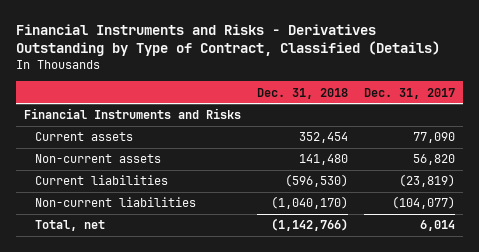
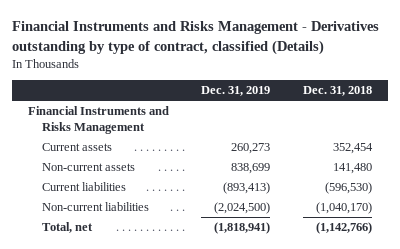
- Financial Instruments and Risks - Derivatives Outstanding by Type of Contract, Classified (Details)
+ Financial Instruments and Risks Management - Derivatives outstanding by type of contract, classified (Details)
- | Dec. 31, 2018 | Dec. 31, 2017
+ | Dec. 31, 2019 | Dec. 31, 2018
- Financial Instruments and Risks
+ Financial Instruments and Risks Management

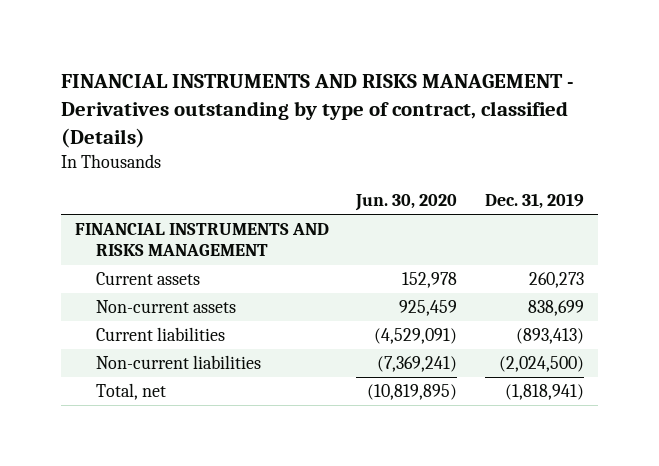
- Financial Instruments and Risks Management - Derivatives outstanding by type of contract, classified (Details)
+ FINANCIAL INSTRUMENTS AND RISKS MANAGEMENT - Derivatives outstanding by type of contract, classified (Details)
- | Dec. 31, 2019 | Dec. 31, 2018
+ | Jun. 30, 2020 | Dec. 31, 2019
- Financial Instruments and Risks Management
+ FINANCIAL INSTRUMENTS AND RISKS MANAGEMENT

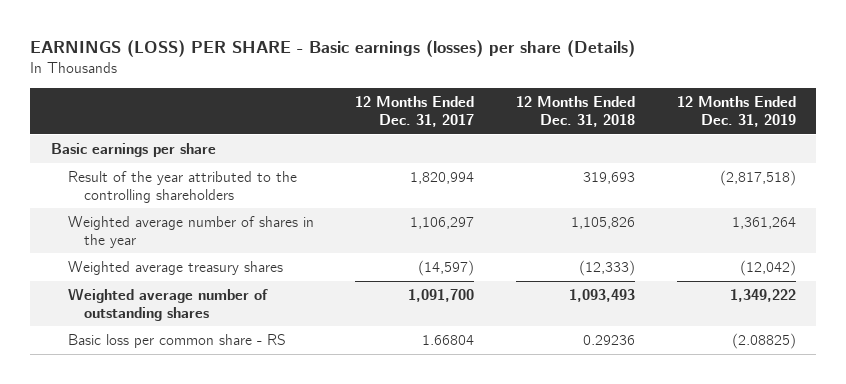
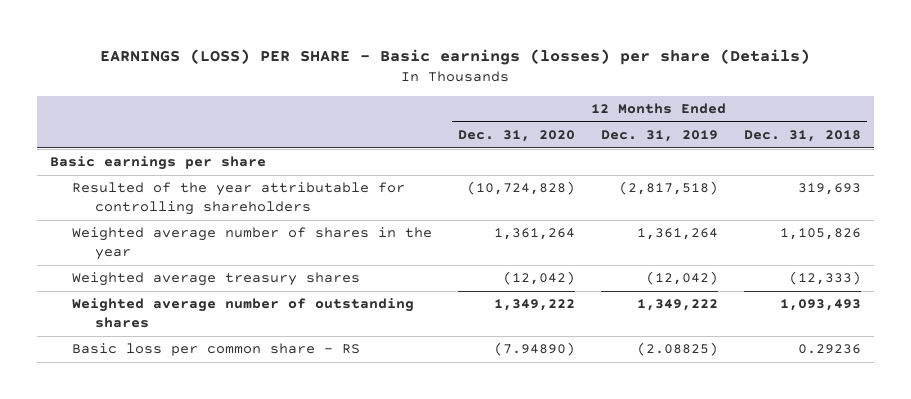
- | 12 Months Ended Dec. 31, 2017 | 12 Months Ended Dec. 31, 2018 | 12 Months Ended Dec. 31, 2019
+ | 12 Months Ended Dec. 31, 2020 | 12 Months Ended Dec. 31, 2019 | 12 Months Ended Dec. 31, 2018
- Result of the year attributed to the controlling shareholders | 1,820,994 | 319,693 | (2,817,518)
+ Resulted of the year attributable for controlling shareholders | (10,724,828) | (2,817,518) | 319,693

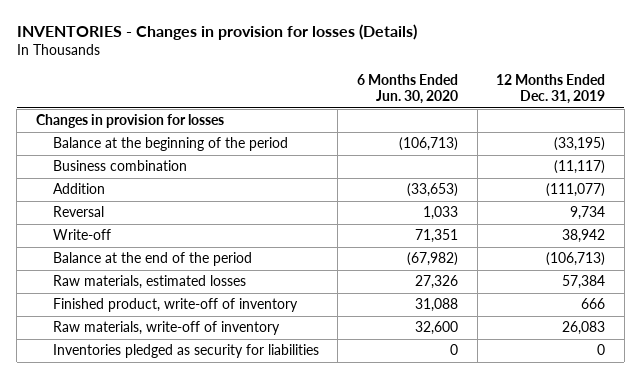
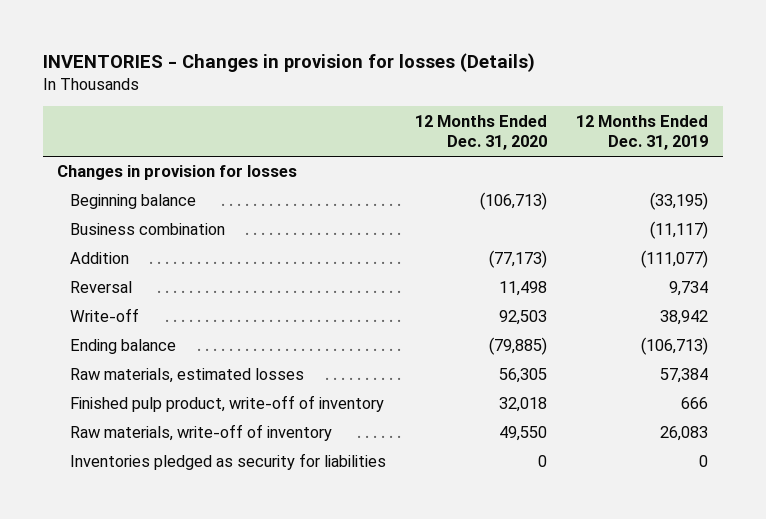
- | 6 Months Ended Jun. 30, 2020 | 12 Months Ended Dec. 31, 2019
+ | 12 Months Ended Dec. 31, 2020 | 12 Months Ended Dec. 31, 2019
- Balance at the beginning of the period | (106,713) | (33,195)
+ Beginning balance | (106,713) | (33,195)
- Balance at the end of the period | (67,982) | (106,713)
+ Ending balance | (79,885) | (106,713)
- Finished product, write-off of inventory | 31,088 | 666
+ Finished pulp product, write-off of inventory | 32,018 | 666

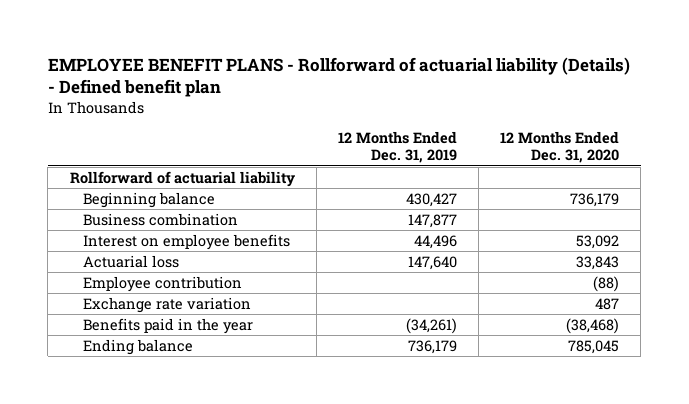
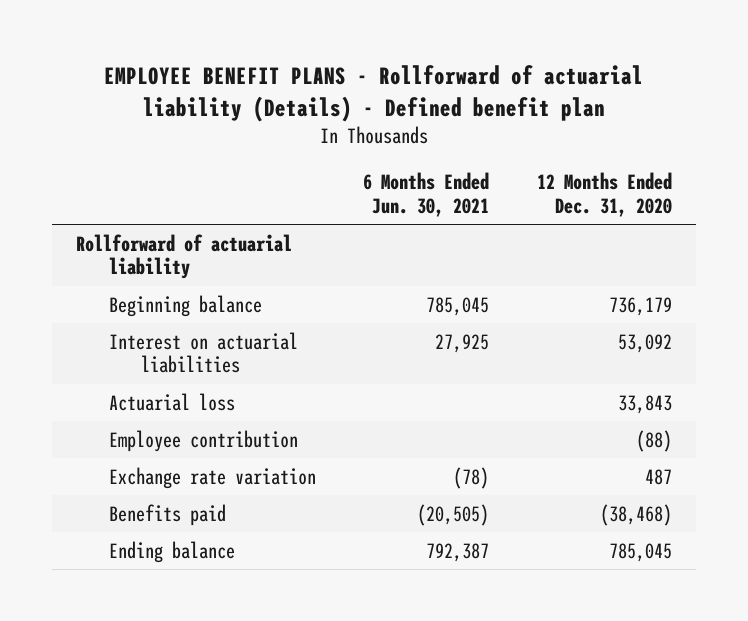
- | 12 Months Ended Dec. 31, 2019 | 12 Months Ended Dec. 31, 2020
+ | 6 Months Ended Jun. 30, 2021 | 12 Months Ended Dec. 31, 2020
- Business combination | 147,877 |
- Interest on employee benefits | 44,496 | 53,092
+ Interest on actuarial liabilities | 27,925 | 53,092
- Benefits paid in the year | (34,261) | (38,468)
+ Benefits paid | (20,505) | (38,468)

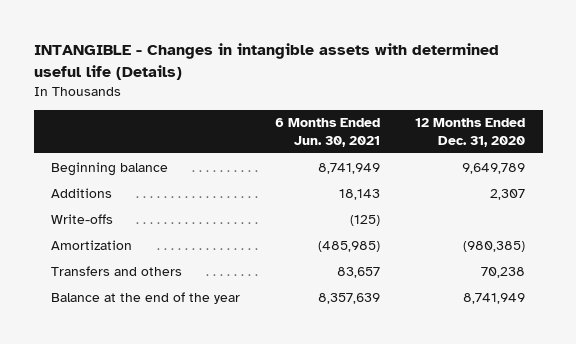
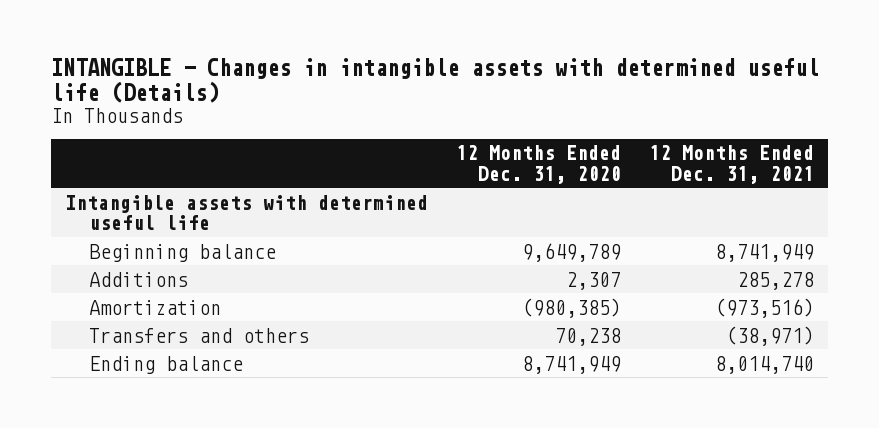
- | 6 Months Ended Jun. 30, 2021 | 12 Months Ended Dec. 31, 2020
+ | 12 Months Ended Dec. 31, 2020 | 12 Months Ended Dec. 31, 2021
+ Intangible assets with determined useful life
- Write-offs | (125) |
- Balance at the end of the year | 8,357,639 | 8,741,949
+ Ending balance | 8,741,949 | 8,014,740

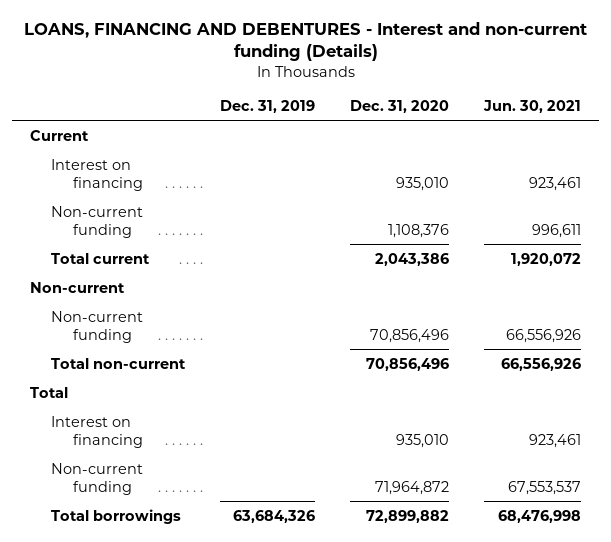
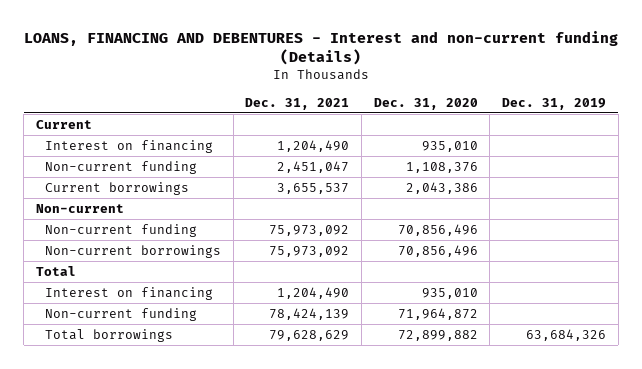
- | Dec. 31, 2019 | Dec. 31, 2020 | Jun. 30, 2021
+ | Dec. 31, 2021 | Dec. 31, 2020 | Dec. 31, 2019
- Total current | | 2,043,386 | 1,920,072
+ Current borrowings | 3,655,537 | 2,043,386 |
- Total non-current | | 70,856,496 | 66,556,926
+ Non-current borrowings | 75,973,092 | 70,856,496 |

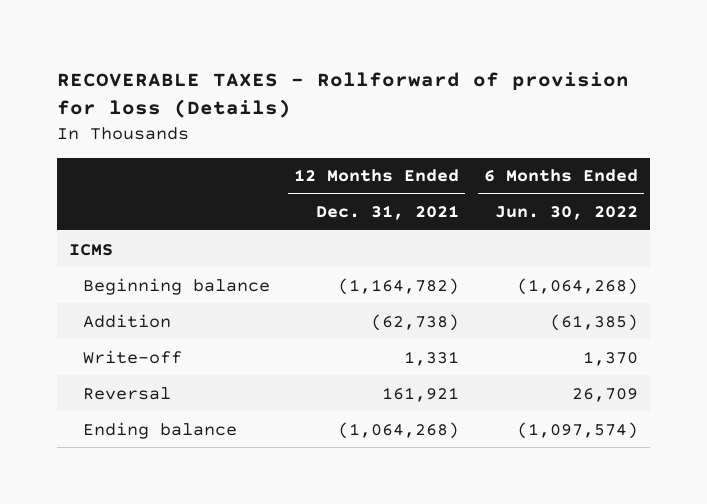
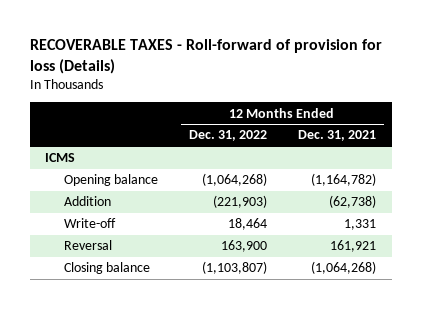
- RECOVERABLE TAXES - Rollforward of provision for loss (Details)
+ RECOVERABLE TAXES - Roll-forward of provision for loss (Details)
- | 12 Months Ended Dec. 31, 2021 | 6 Months Ended Jun. 30, 2022
+ | 12 Months Ended Dec. 31, 2022 | 12 Months Ended Dec. 31, 2021
- Beginning balance | (1,164,782) | (1,064,268)
+ Opening balance | (1,064,268) | (1,164,782)
- Ending balance | (1,064,268) | (1,097,574)
+ Closing balance | (1,103,807) | (1,064,268)

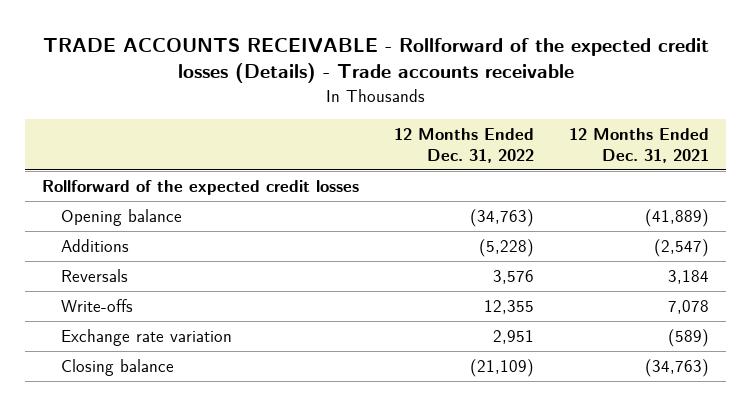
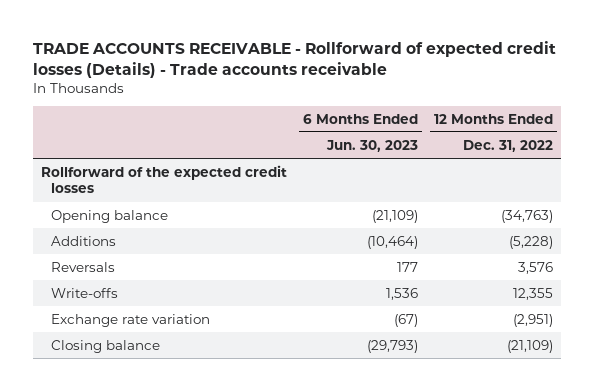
- TRADE ACCOUNTS RECEIVABLE - Rollforward of the expected credit losses (Details) - Trade accounts receivable
+ TRADE ACCOUNTS RECEIVABLE - Rollforward of expected credit losses (Details) - Trade accounts receivable
- | 12 Months Ended Dec. 31, 2022 | 12 Months Ended Dec. 31, 2021
+ | 6 Months Ended Jun. 30, 2023 | 12 Months Ended Dec. 31, 2022
- Exchange rate variation | 2,951 | (589)
+ Exchange rate variation | (67) | (2,951)

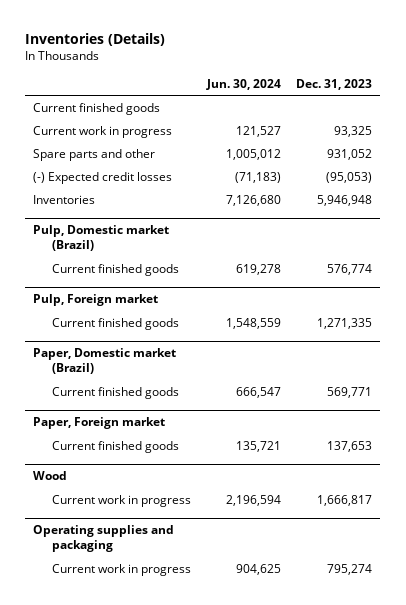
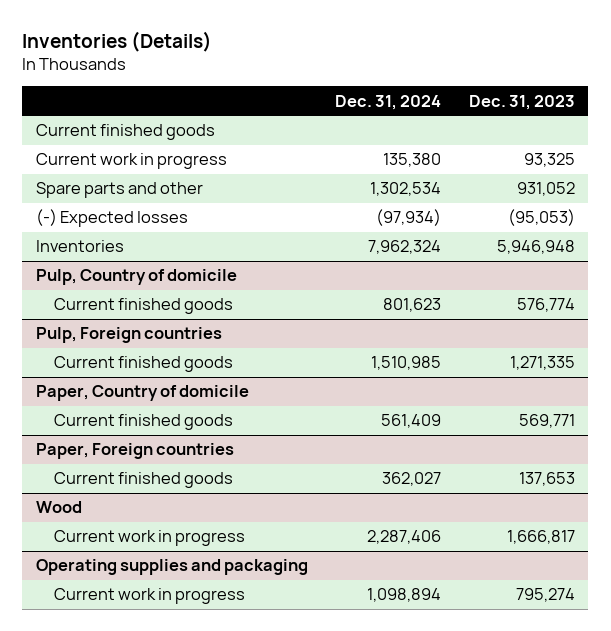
- | Jun. 30, 2024 | Dec. 31, 2023
+ | Dec. 31, 2024 | Dec. 31, 2023
- (-) Expected credit losses | (71,183) | (95,053)
+ (-) Expected losses | (97,934) | (95,053)
- Pulp, Domestic market (Brazil)
+ Pulp, Country of domicile
- Pulp, Foreign market
+ Pulp, Foreign countries
- Paper, Domestic market (Brazil)
+ Paper, Country of domicile
- Paper, Foreign market
+ Paper, Foreign countries

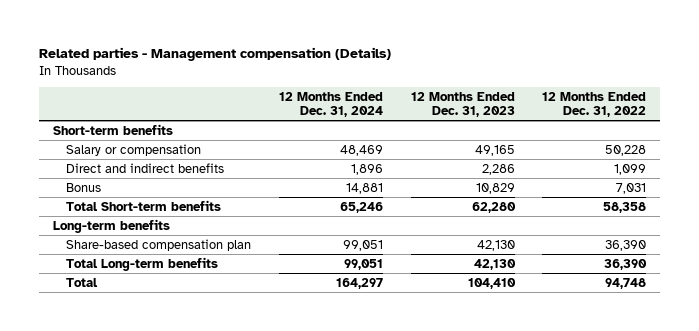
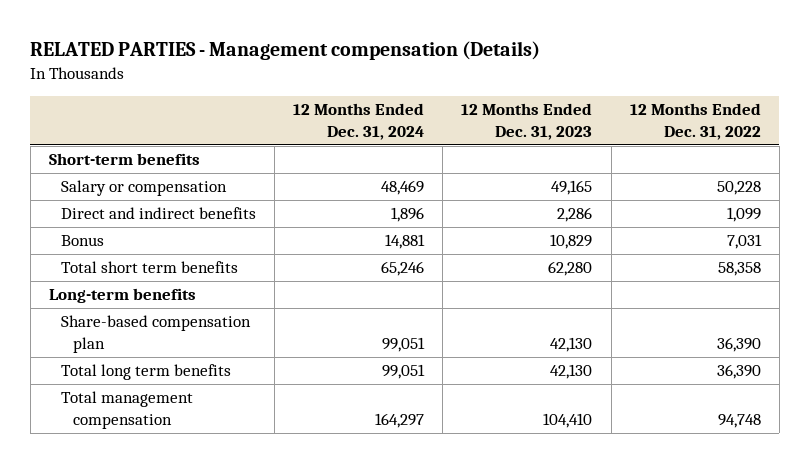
- Related parties - Management compensation (Details)
+ RELATED PARTIES - Management compensation (Details)
- Total Short-term benefits | 65,246 | 62,280 | 58,358
+ Total short term benefits | 65,246 | 62,280 | 58,358
- Total Long-term benefits | 99,051 | 42,130 | 36,390
- Total | 164,297 | 104,410 | 94,748
+ Total long term benefits | 99,051 | 42,130 | 36,390
+ Total management compensation | 164,297 | 104,410 | 94,748

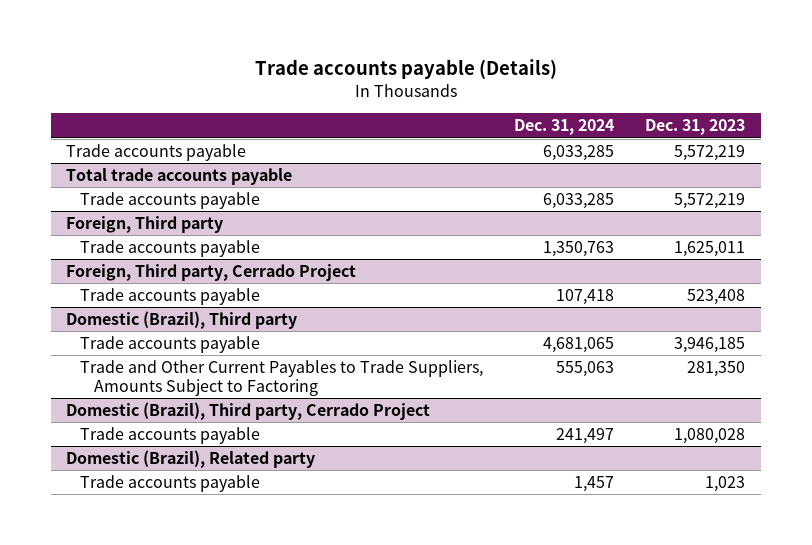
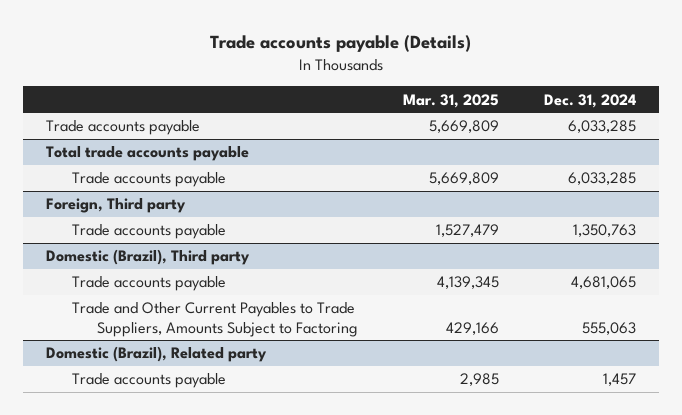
- | Dec. 31, 2024 | Dec. 31, 2023
+ | Mar. 31, 2025 | Dec. 31, 2024
- Foreign, Third party, Cerrado Project
- Trade accounts payable | 107,418 | 523,408
- Domestic (Brazil), Third party, Cerrado Project
- Trade accounts payable | 241,497 | 1,080,028

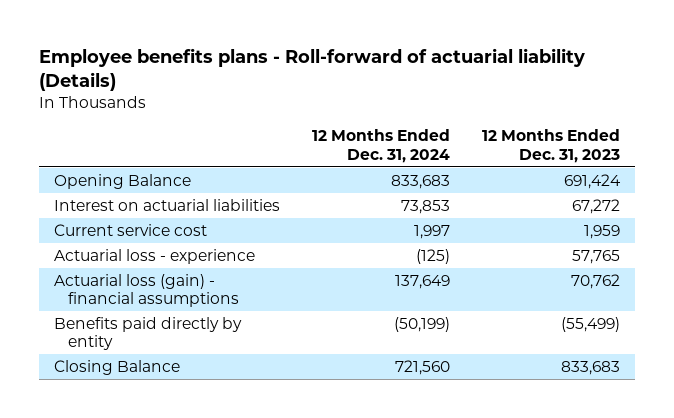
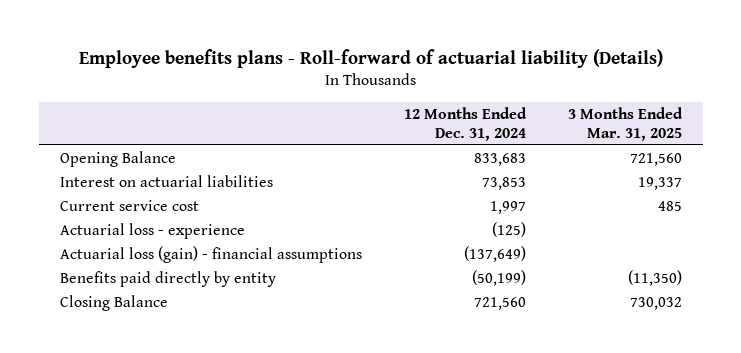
- | 12 Months Ended Dec. 31, 2024 | 12 Months Ended Dec. 31, 2023
+ | 12 Months Ended Dec. 31, 2024 | 3 Months Ended Mar. 31, 2025
- Actuarial loss (gain) - financial assumptions | 137,649 | 70,762
+ Actuarial loss (gain) - financial assumptions | (137,649) |

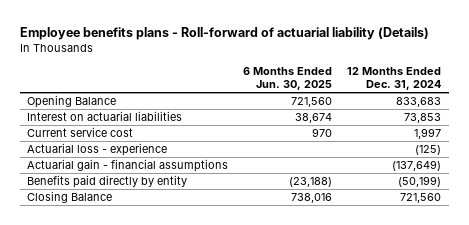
- | 12 Months Ended Dec. 31, 2024 | 3 Months Ended Mar. 31, 2025
+ | 6 Months Ended Jun. 30, 2025 | 12 Months Ended Dec. 31, 2024
- Actuarial loss (gain) - financial assumptions | (137,649) |
+ Actuarial gain - financial assumptions | | (137,649)

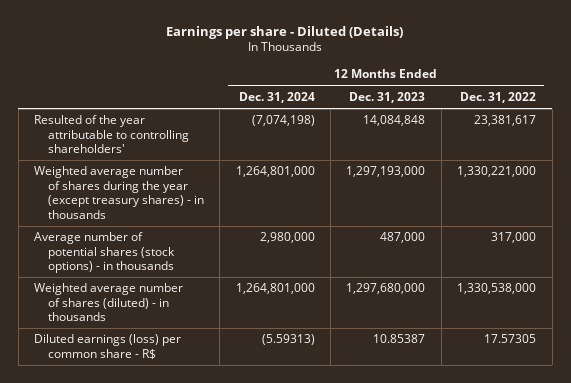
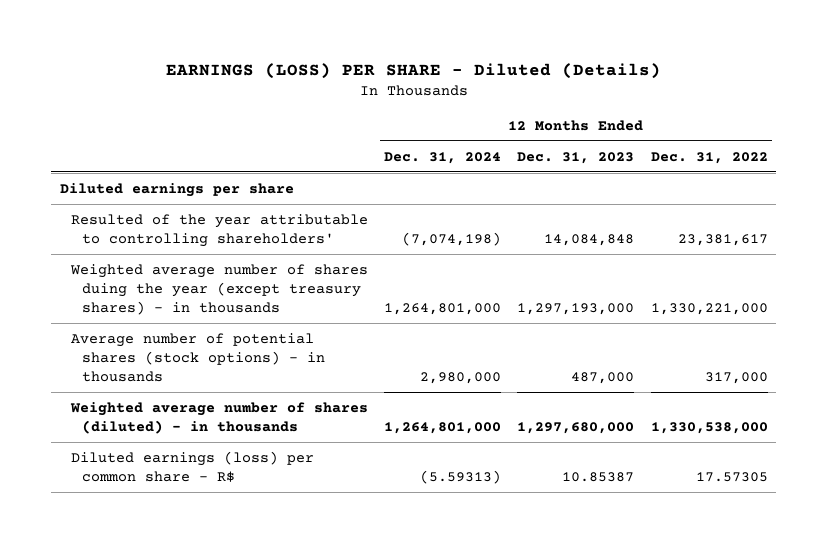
- Earnings per share - Diluted (Details)
+ EARNINGS (LOSS) PER SHARE - Diluted (Details)
+ Diluted earnings per share
- Weighted average number of shares during the year (except treasury shares) - in thousands | 1,264,801,000 | 1,297,193,000 | 1,330,221,000
+ Weighted average number of shares duing the year (except treasury shares) - in thousands | 1,264,801,000 | 1,297,193,000 | 1,330,221,000

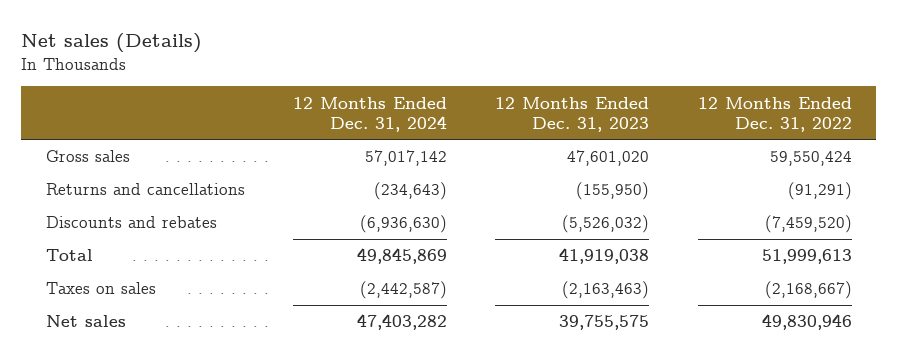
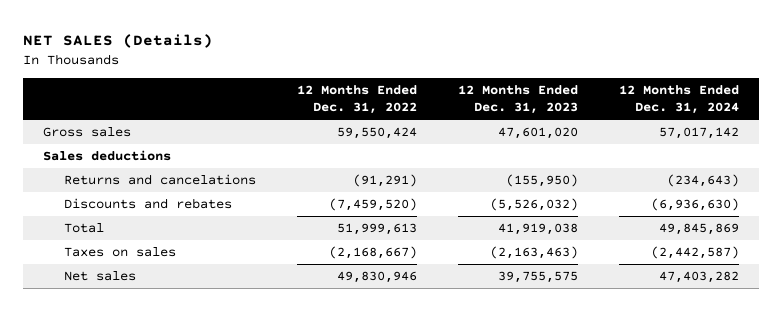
- Net sales (Details)
+ NET SALES (Details)
- | 12 Months Ended Dec. 31, 2024 | 12 Months Ended Dec. 31, 2023 | 12 Months Ended Dec. 31, 2022
+ | 12 Months Ended Dec. 31, 2022 | 12 Months Ended Dec. 31, 2023 | 12 Months Ended Dec. 31, 2024
- Returns and cancellations | (234,643) | (155,950) | (91,291)
+ Sales deductions
+ Returns and cancelations | (91,291) | (155,950) | (234,643)

